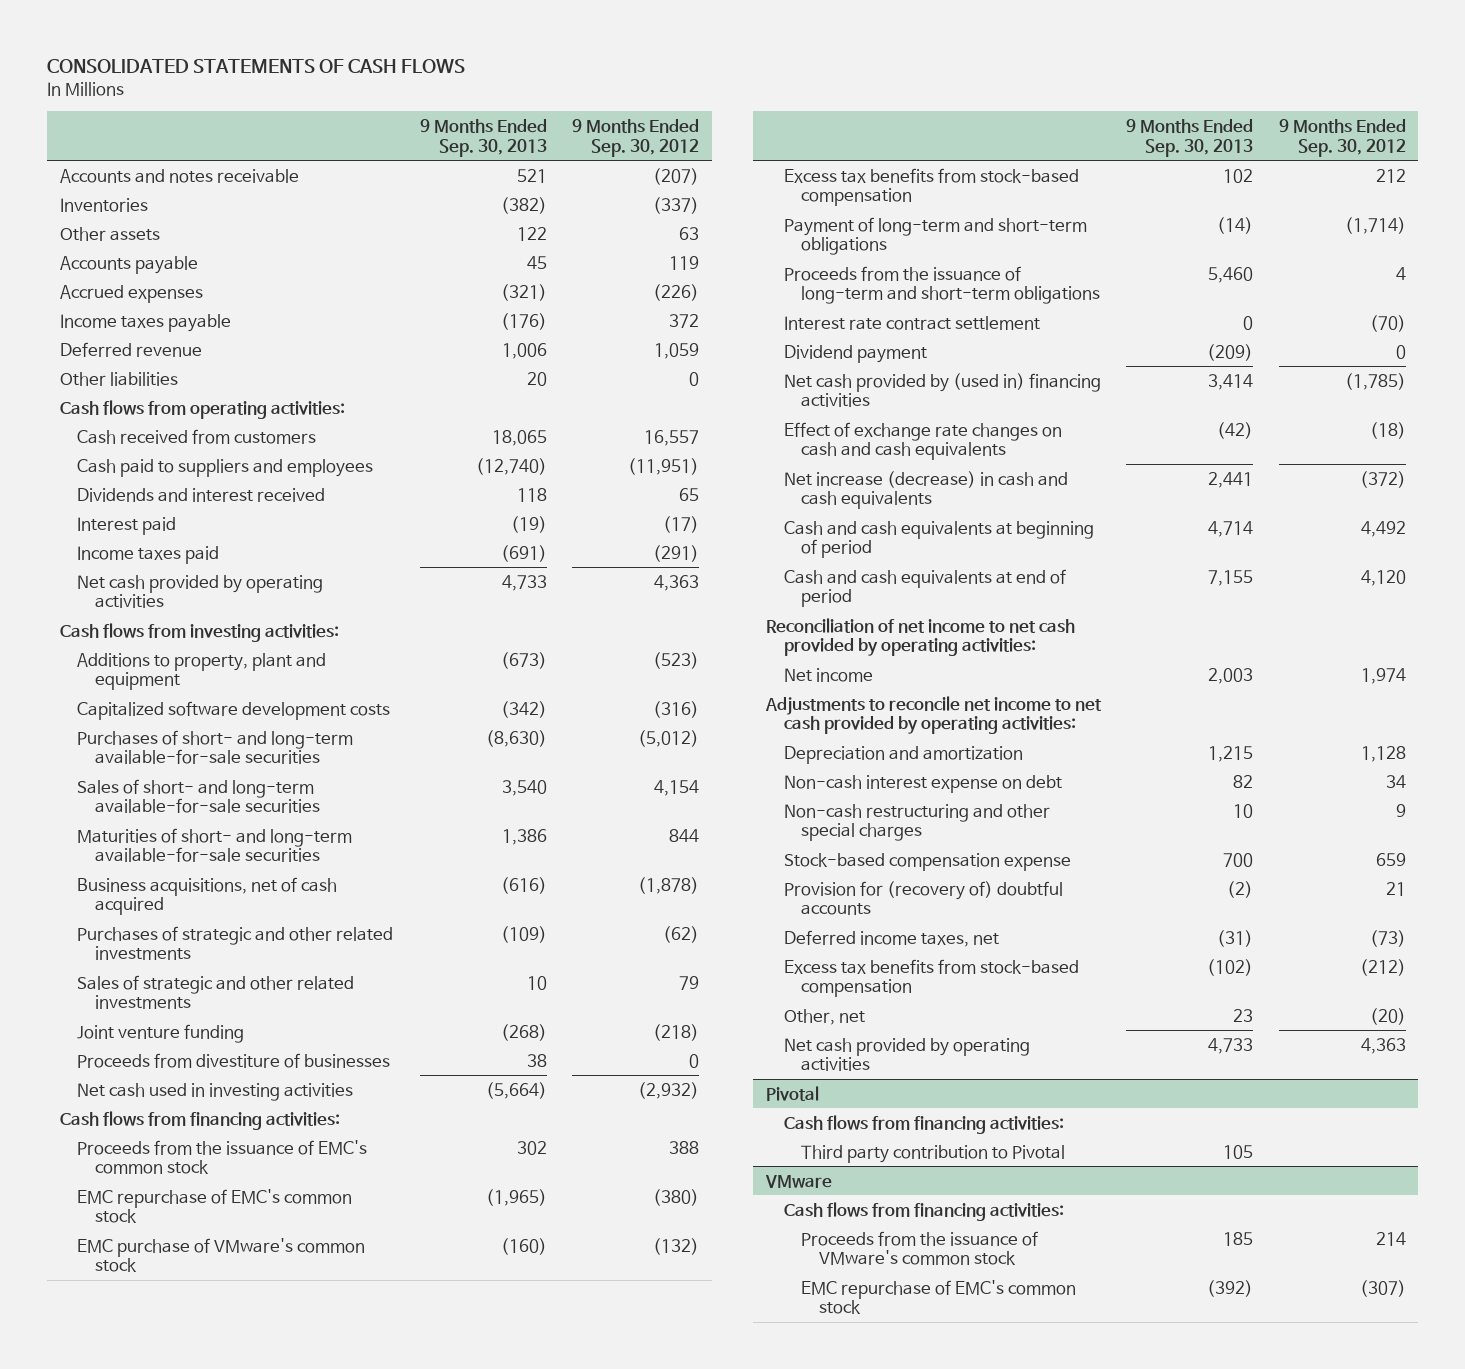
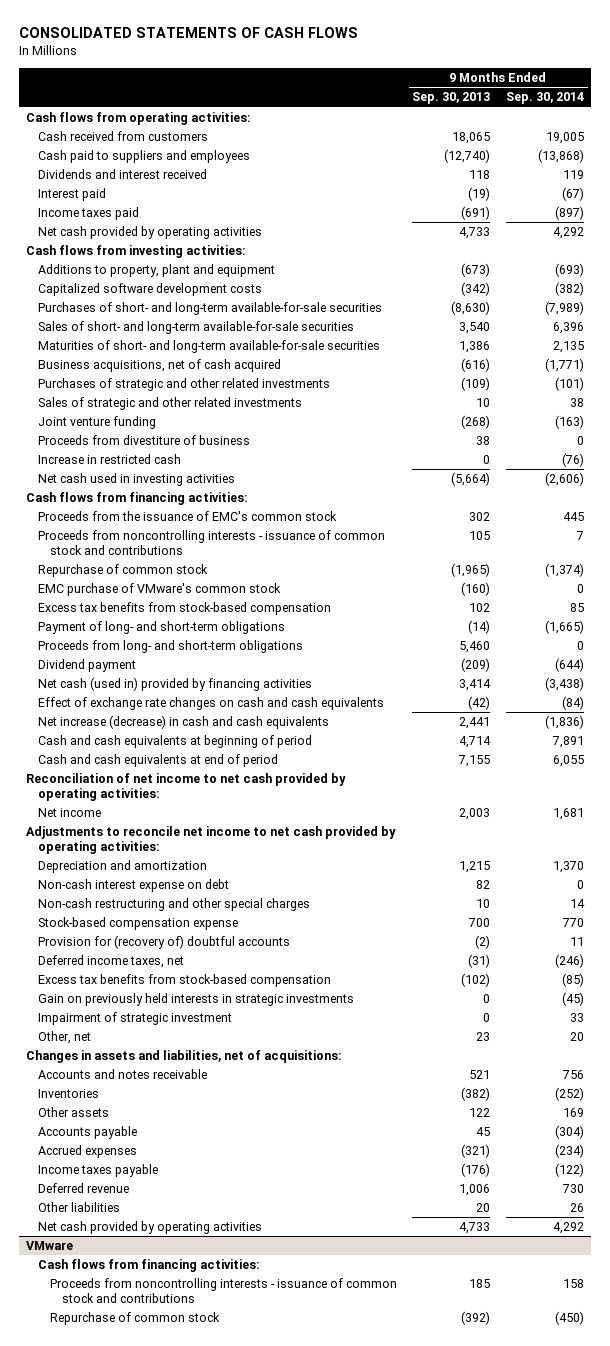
- | 9 Months Ended Sep. 30, 2013 | 9 Months Ended Sep. 30, 2012
+ | 9 Months Ended Sep. 30, 2013 | 9 Months Ended Sep. 30, 2014
- Proceeds from divestiture of businesses | 38 | 0
+ Proceeds from divestiture of business | 38 | 0
+ Increase in restricted cash | 0 | (76)
- EMC repurchase of EMC's common stock | (1,965) | (380)
+ Proceeds from noncontrolling interests - issuance of common stock and contributions | 105 | 7
+ Repurchase of common stock | (1,965) | (1,374)
- Payment of long-term and short-term obligations | (14) | (1,714)
- Proceeds from the issuance of long-term and short-term obligations | 5,460 | 4
- Interest rate contract settlement | 0 | (70)
+ Payment of long- and short-term obligations | (14) | (1,665)
+ Proceeds from long- and short-term obligations | 5,460 | 0
- Net cash provided by (used in) financing activities | 3,414 | (1,785)
+ Net cash (used in) provided by financing activities | 3,414 | (3,438)
+ Gain on previously held interests in strategic investments | 0 | (45)
+ Impairment of strategic investment | 0 | 33
+ Changes in assets and liabilities, net of acquisitions:
moved down: Accounts and notes receivable | 521 | 756
moved down: Inventories | (382) | (252)
moved down: Other assets | 122 | 169
moved down: Accounts payable | 45 | (304)
moved down: Accrued expenses | (321) | (234)
moved down: Income taxes payable | (176) | (122)
moved down: Deferred revenue | 1,006 | 730
moved down: Other liabilities | 20 | 26
- Pivotal
- Cash flows from financing activities:
- Third party contribution to Pivotal | 105 |
@ VMware
- Proceeds from the issuance of VMware's common stock | 185 | 214
- EMC repurchase of EMC's common stock | (392) | (307)
+ Proceeds from noncontrolling interests - issuance of common stock and contributions | 185 | 158
+ Repurchase of common stock | (392) | (450)

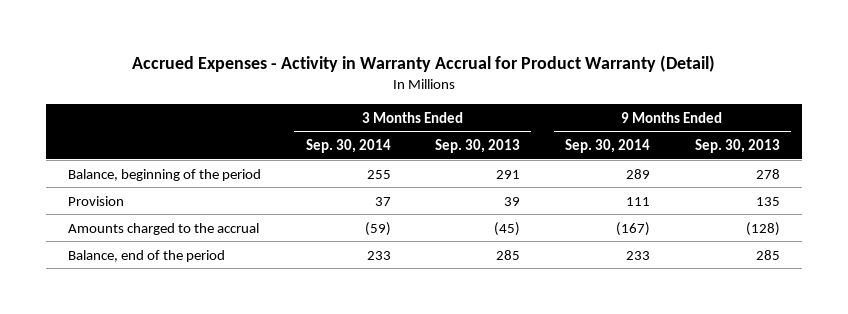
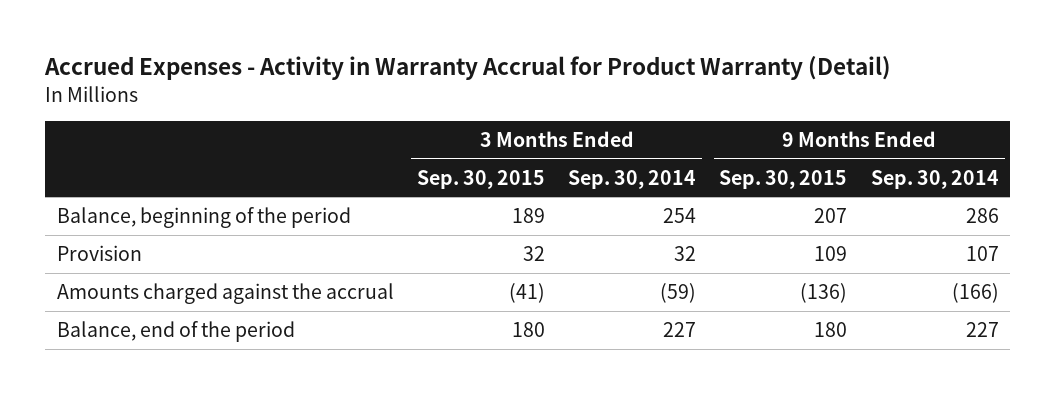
- | 3 Months Ended Sep. 30, 2014 | 3 Months Ended Sep. 30, 2013 | 9 Months Ended Sep. 30, 2014 | 9 Months Ended Sep. 30, 2013
+ | 3 Months Ended Sep. 30, 2015 | 3 Months Ended Sep. 30, 2014 | 9 Months Ended Sep. 30, 2015 | 9 Months Ended Sep. 30, 2014
- Balance, beginning of the period | 255 | 291 | 289 | 278
- Provision | 37 | 39 | 111 | 135
- Amounts charged to the accrual | (59) | (45) | (167) | (128)
- Balance, end of the period | 233 | 285 | 233 | 285
+ Balance, beginning of the period | 189 | 254 | 207 | 286
+ Provision | 32 | 32 | 109 | 107
+ Amounts charged against the accrual | (41) | (59) | (136) | (166)
+ Balance, end of the period | 180 | 227 | 180 | 227

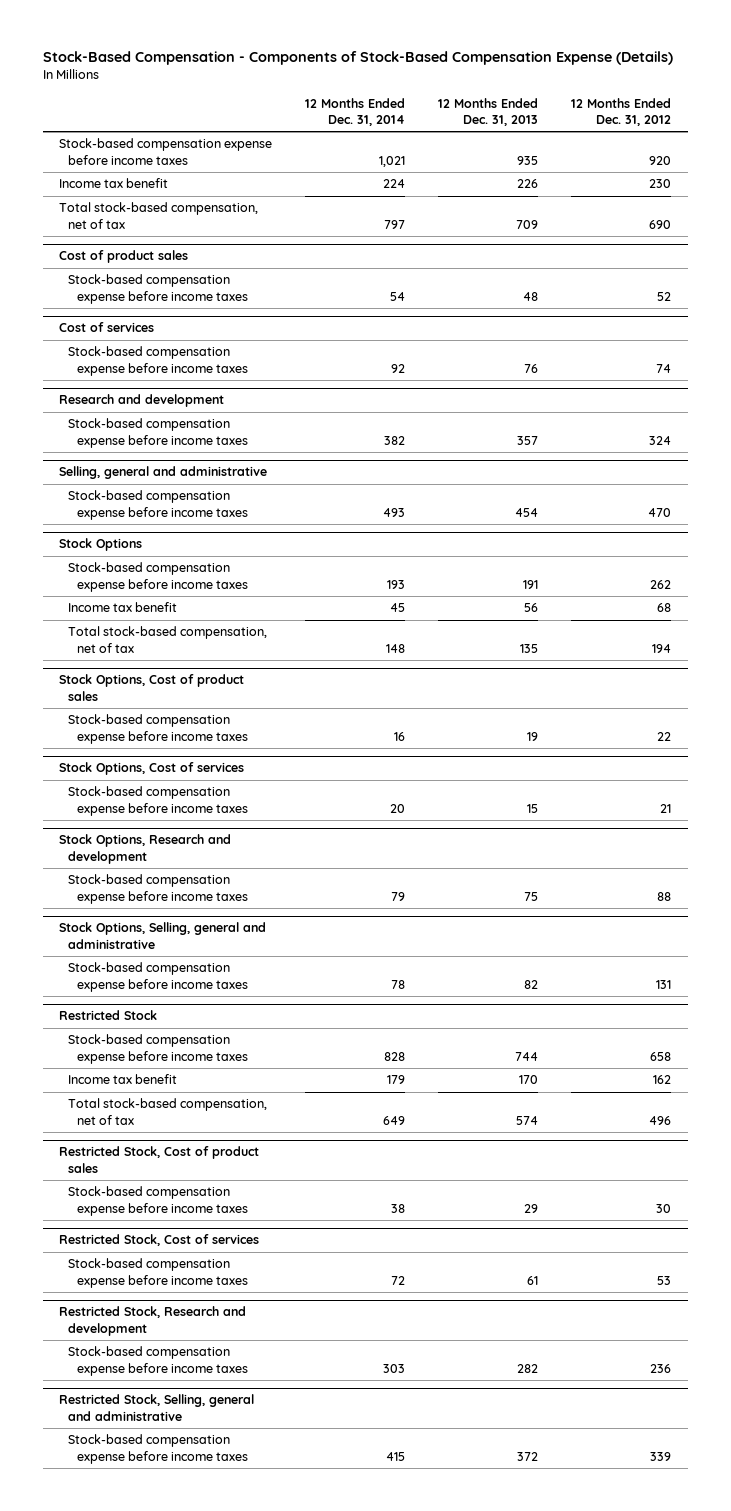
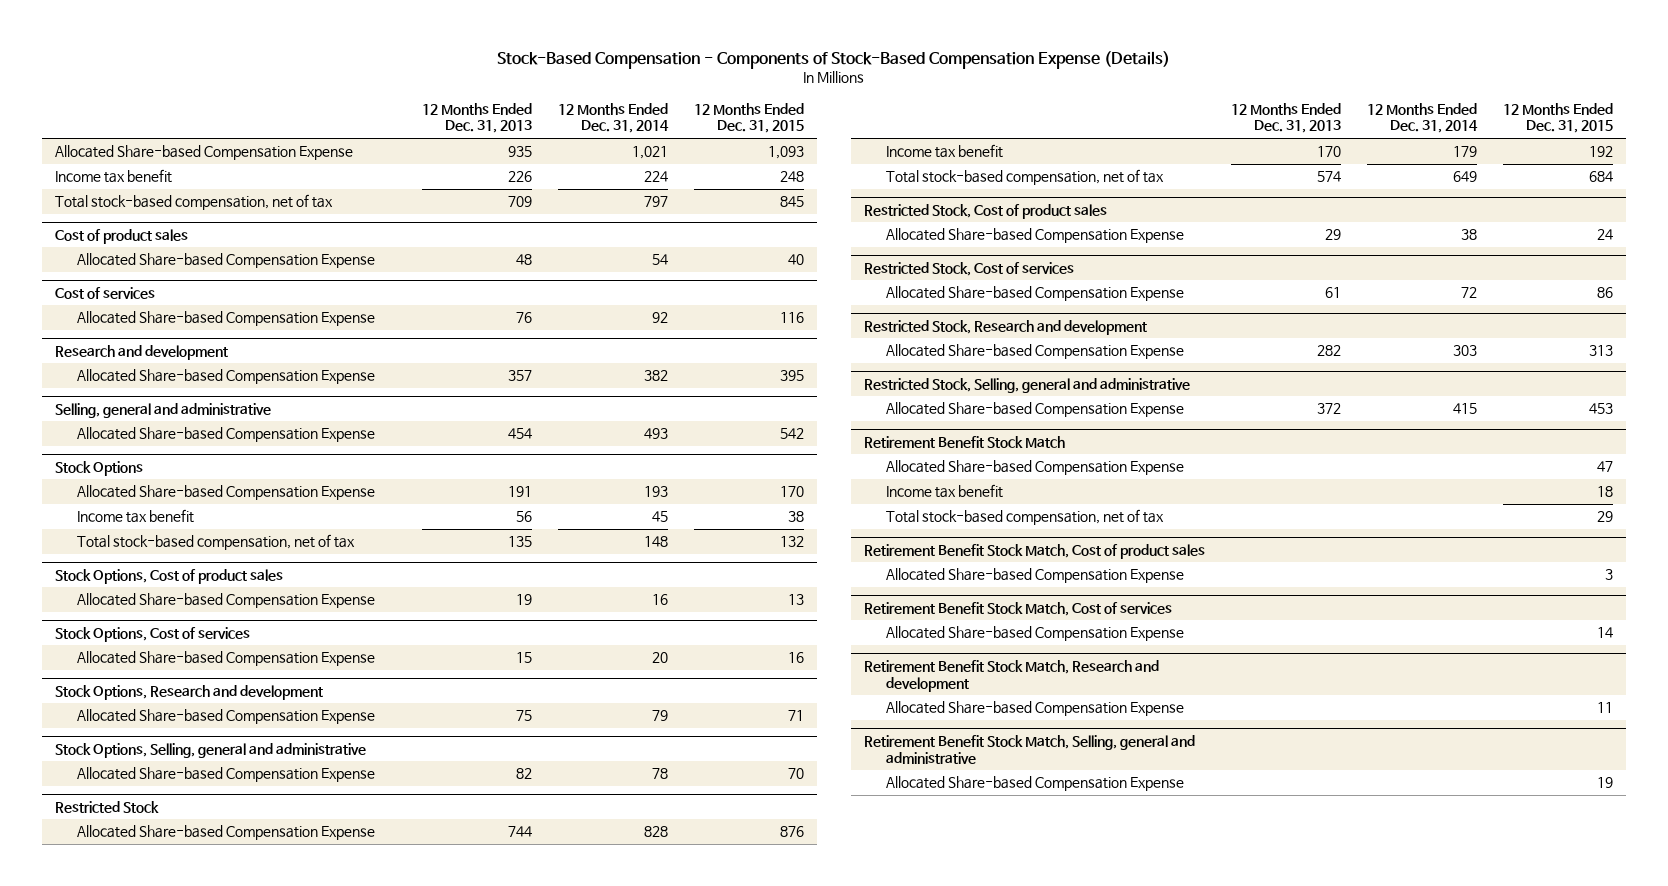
- | 12 Months Ended Dec. 31, 2014 | 12 Months Ended Dec. 31, 2013 | 12 Months Ended Dec. 31, 2012
+ | 12 Months Ended Dec. 31, 2013 | 12 Months Ended Dec. 31, 2014 | 12 Months Ended Dec. 31, 2015
- Stock-based compensation expense before income taxes | 1,021 | 935 | 920
+ Allocated Share-based Compensation Expense | 935 | 1,021 | 1,093
@ Cost of product sales
- Stock-based compensation expense before income taxes | 54 | 48 | 52
+ Allocated Share-based Compensation Expense | 48 | 54 | 40
@ Cost of services
- Stock-based compensation expense before income taxes | 92 | 76 | 74
+ Allocated Share-based Compensation Expense | 76 | 92 | 116
@ Research and development
- Stock-based compensation expense before income taxes | 382 | 357 | 324
+ Allocated Share-based Compensation Expense | 357 | 382 | 395
@ Selling, general and administrative
- Stock-based compensation expense before income taxes | 493 | 454 | 470
+ Allocated Share-based Compensation Expense | 454 | 493 | 542
@ Stock Options
- Stock-based compensation expense before income taxes | 193 | 191 | 262
+ Allocated Share-based Compensation Expense | 191 | 193 | 170
@ Stock Options, Cost of product sales
- Stock-based compensation expense before income taxes | 16 | 19 | 22
+ Allocated Share-based Compensation Expense | 19 | 16 | 13
@ Stock Options, Cost of services
- Stock-based compensation expense before income taxes | 20 | 15 | 21
+ Allocated Share-based Compensation Expense | 15 | 20 | 16
@ Stock Options, Research and development
- Stock-based compensation expense before income taxes | 79 | 75 | 88
+ Allocated Share-based Compensation Expense | 75 | 79 | 71
@ Stock Options, Selling, general and administrative
- Stock-based compensation expense before income taxes | 78 | 82 | 131
+ Allocated Share-based Compensation Expense | 82 | 78 | 70
@ Restricted Stock
- Stock-based compensation expense before income taxes | 828 | 744 | 658
+ Allocated Share-based Compensation Expense | 744 | 828 | 876
@ Restricted Stock, Cost of product sales
- Stock-based compensation expense before income taxes | 38 | 29 | 30
+ Allocated Share-based Compensation Expense | 29 | 38 | 24
@ Restricted Stock, Cost of services
- Stock-based compensation expense before income taxes | 72 | 61 | 53
+ Allocated Share-based Compensation Expense | 61 | 72 | 86
@ Restricted Stock, Research and development
- Stock-based compensation expense before income taxes | 303 | 282 | 236
+ Allocated Share-based Compensation Expense | 282 | 303 | 313
@ Restricted Stock, Selling, general and administrative
- Stock-based compensation expense before income taxes | 415 | 372 | 339
+ Allocated Share-based Compensation Expense | 372 | 415 | 453
+ Retirement Benefit Stock Match
+ Allocated Share-based Compensation Expense | | | 47
+ Income tax benefit | | | 18
+ Total stock-based compensation, net of tax | | | 29
+ Retirement Benefit Stock Match, Cost of product sales
+ Allocated Share-based Compensation Expense | | | 3
+ Retirement Benefit Stock Match, Cost of services
+ Allocated Share-based Compensation Expense | | | 14
+ Retirement Benefit Stock Match, Research and development
+ Allocated Share-based Compensation Expense | | | 11
+ Retirement Benefit Stock Match, Selling, general and administrative
+ Allocated Share-based Compensation Expense | | | 19

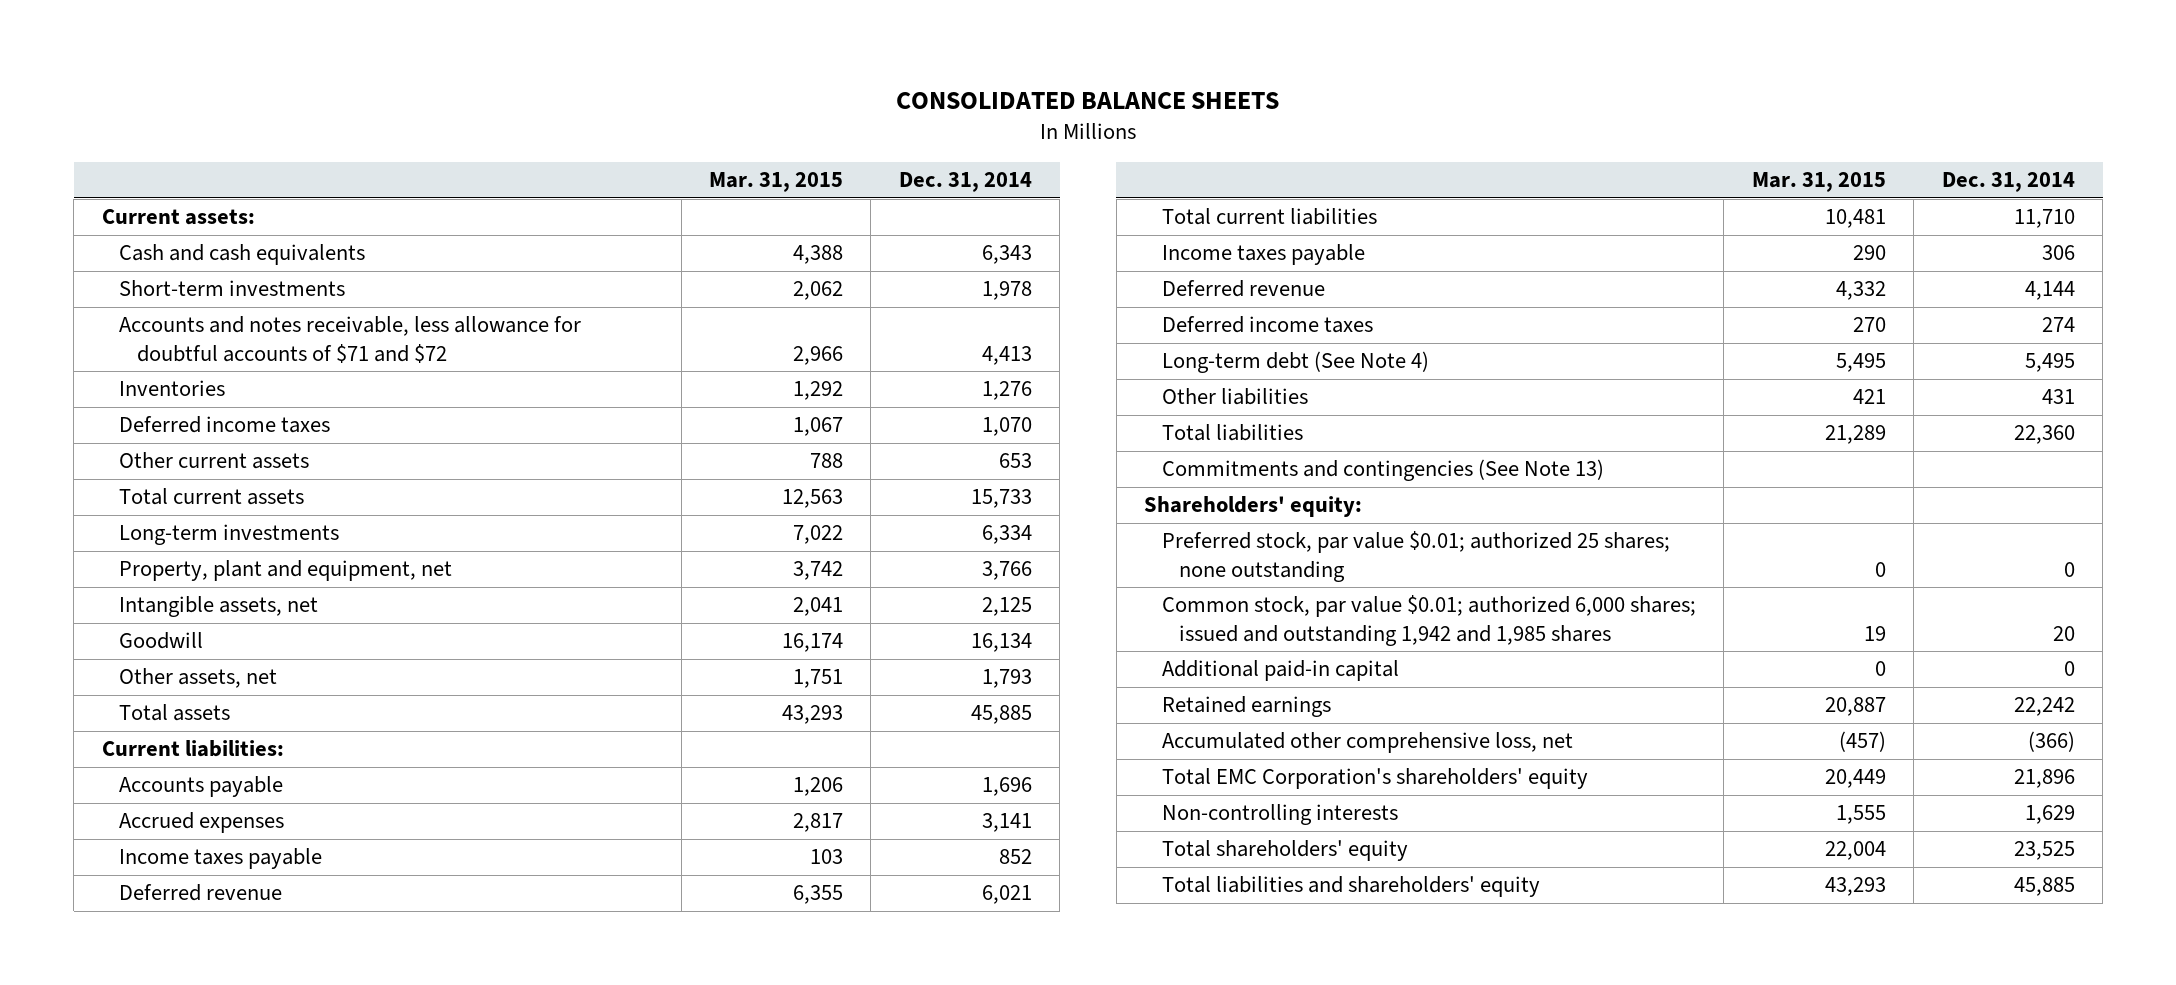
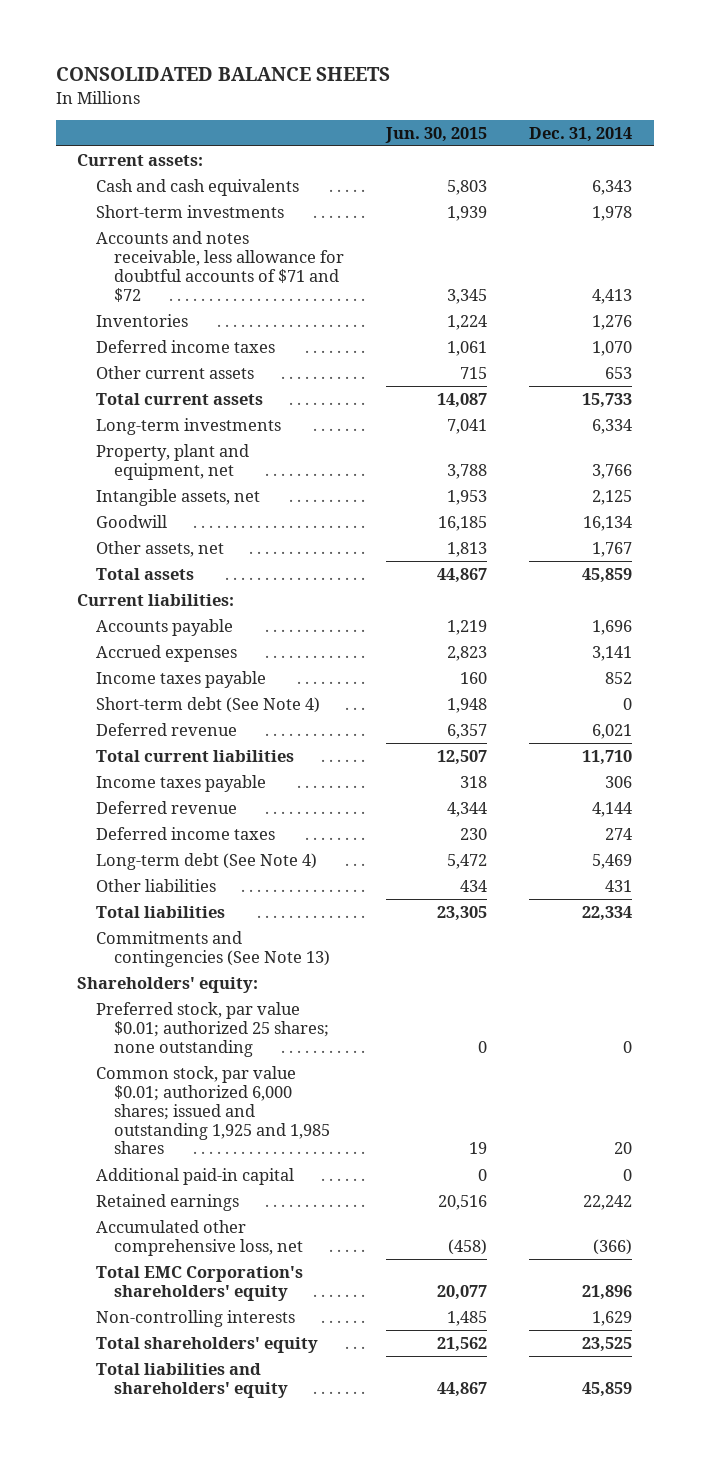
- | Mar. 31, 2015 | Dec. 31, 2014
+ | Jun. 30, 2015 | Dec. 31, 2014
- Other assets, net | 1,751 | 1,793
- Total assets | 43,293 | 45,885
+ Other assets, net | 1,813 | 1,767
+ Total assets | 44,867 | 45,859
+ Short-term debt (See Note 4) | 1,948 | 0
- Long-term debt (See Note 4) | 5,495 | 5,495
+ Long-term debt (See Note 4) | 5,472 | 5,469
- Total liabilities | 21,289 | 22,360
+ Total liabilities | 23,305 | 22,334
- Common stock, par value $0.01; authorized 6,000 shares; issued and outstanding 1,942 and 1,985 shares | 19 | 20
+ Common stock, par value $0.01; authorized 6,000 shares; issued and outstanding 1,925 and 1,985 shares | 19 | 20
- Total liabilities and shareholders' equity | 43,293 | 45,885
+ Total liabilities and shareholders' equity | 44,867 | 45,859

